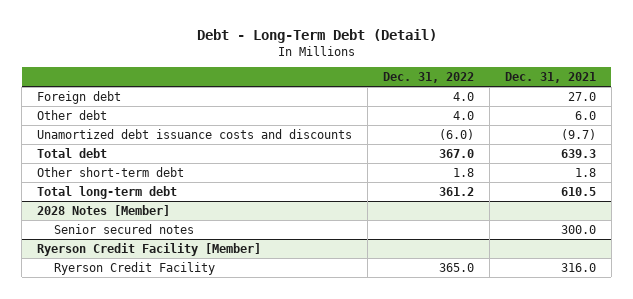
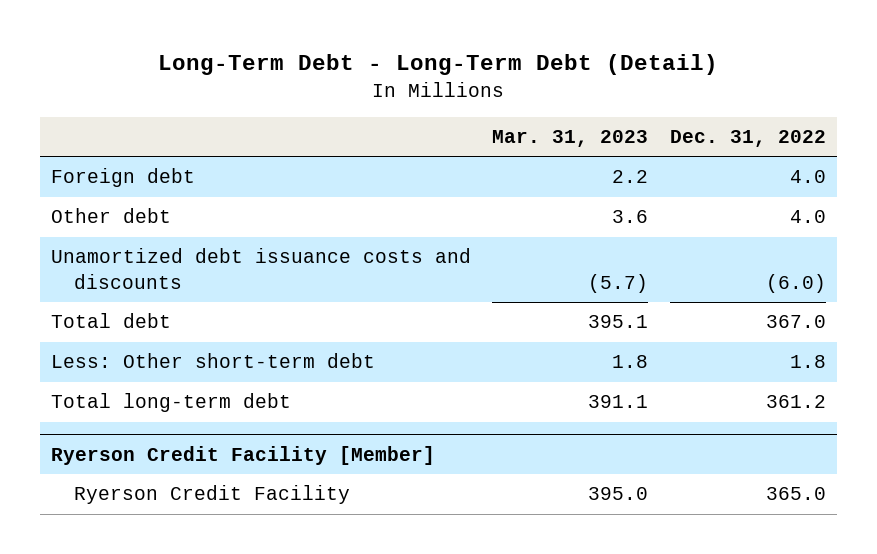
- Debt - Long-Term Debt (Detail)
+ Long-Term Debt - Long-Term Debt (Detail)
- | Dec. 31, 2022 | Dec. 31, 2021
+ | Mar. 31, 2023 | Dec. 31, 2022
- Other short-term debt | 1.8 | 1.8
+ Less: Other short-term debt | 1.8 | 1.8
- 2028 Notes [Member]
- Senior secured notes | | 300.0

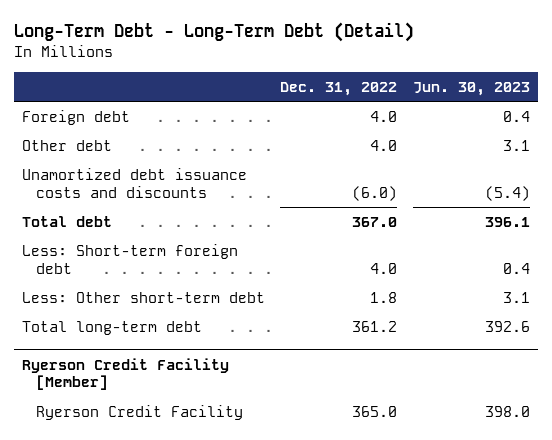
- | Mar. 31, 2023 | Dec. 31, 2022
+ | Dec. 31, 2022 | Jun. 30, 2023
+ Less: Short-term foreign debt | 4.0 | 0.4

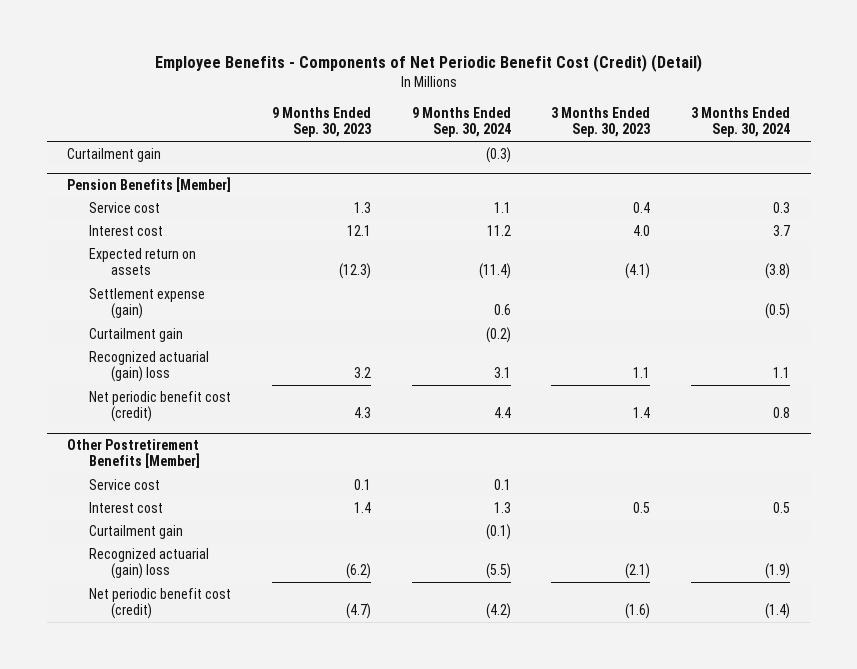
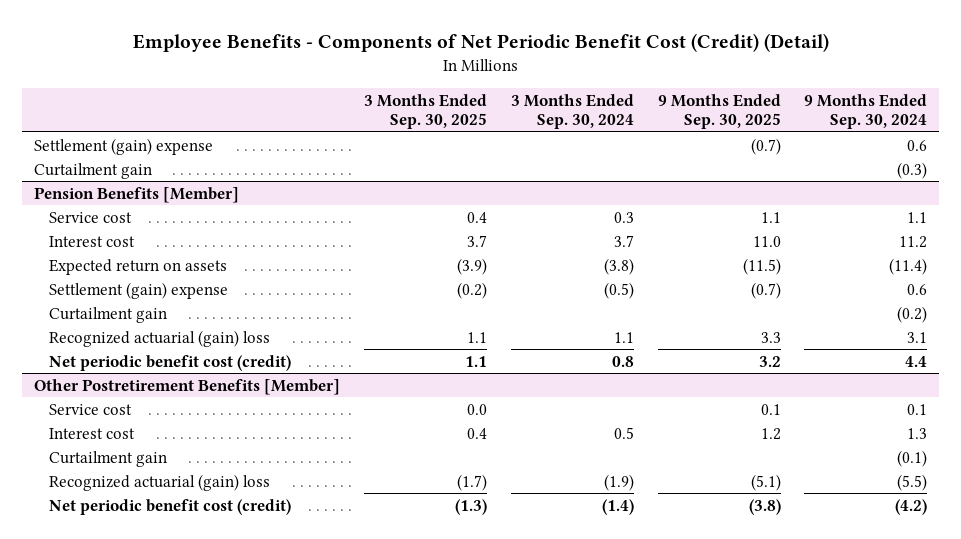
- | 9 Months Ended Sep. 30, 2023 | 9 Months Ended Sep. 30, 2024 | 3 Months Ended Sep. 30, 2023 | 3 Months Ended Sep. 30, 2024
+ | 3 Months Ended Sep. 30, 2025 | 3 Months Ended Sep. 30, 2024 | 9 Months Ended Sep. 30, 2025 | 9 Months Ended Sep. 30, 2024
+ Settlement (gain) expense | | | (0.7) | 0.6
@ Pension Benefits [Member]
- Settlement expense (gain) | | 0.6 | | (0.5)
+ Settlement (gain) expense | (0.2) | (0.5) | (0.7) | 0.6

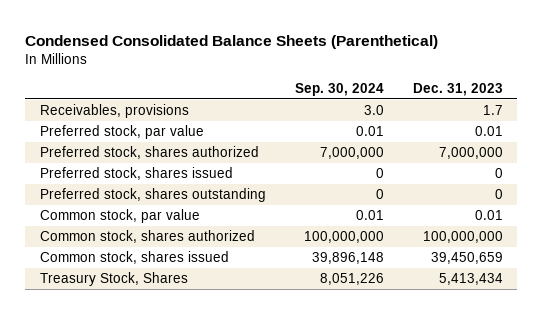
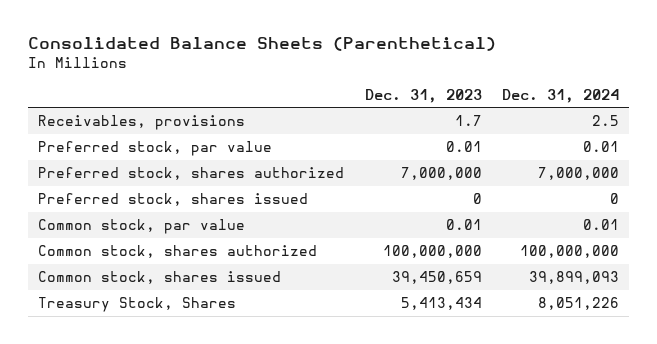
- Condensed Consolidated Balance Sheets (Parenthetical)
+ Consolidated Balance Sheets (Parenthetical)
- | Sep. 30, 2024 | Dec. 31, 2023
+ | Dec. 31, 2023 | Dec. 31, 2024
- Preferred stock, shares outstanding | 0 | 0

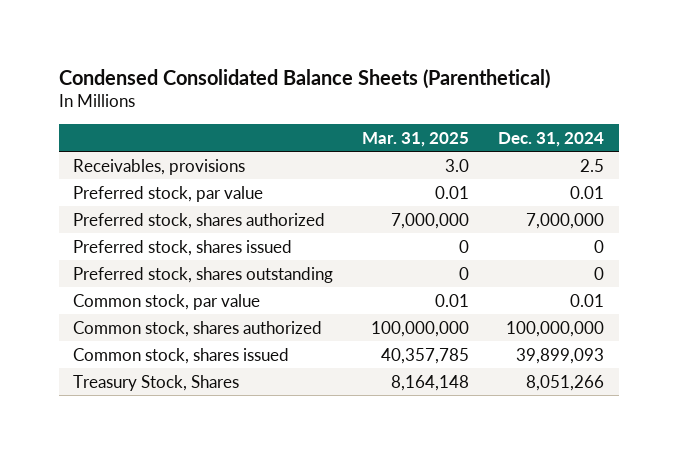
- Consolidated Balance Sheets (Parenthetical)
+ Condensed Consolidated Balance Sheets (Parenthetical)
- | Dec. 31, 2023 | Dec. 31, 2024
+ | Mar. 31, 2025 | Dec. 31, 2024
+ Preferred stock, shares outstanding | 0 | 0
- Treasury Stock, Shares | 5,413,434 | 8,051,226
+ Treasury Stock, Shares | 8,164,148 | 8,051,266

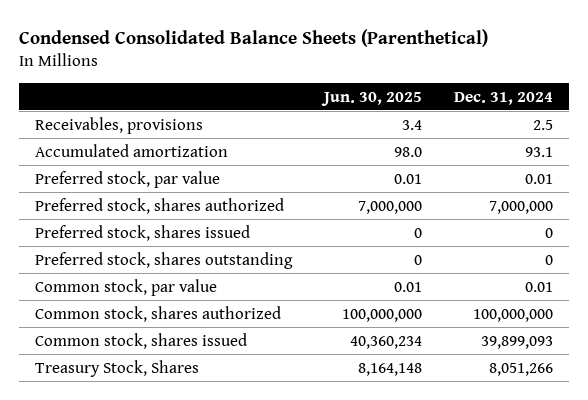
- | Mar. 31, 2025 | Dec. 31, 2024
+ | Jun. 30, 2025 | Dec. 31, 2024
+ Accumulated amortization | 98.0 | 93.1

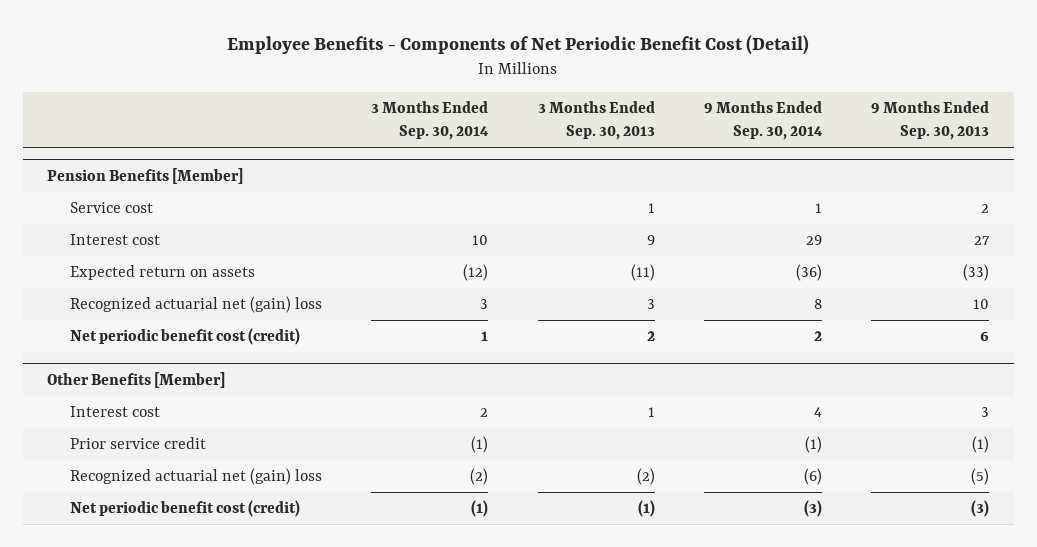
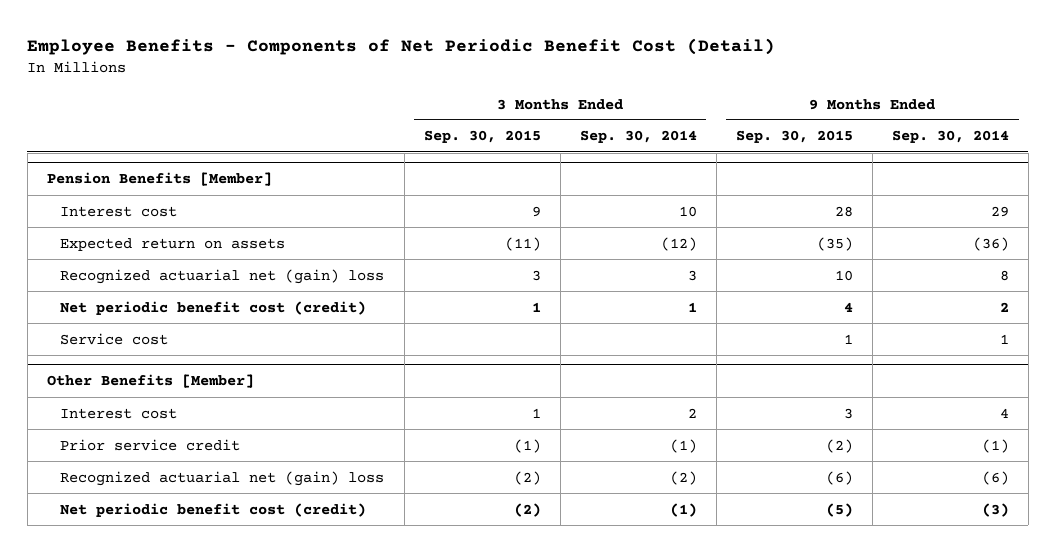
- | 3 Months Ended Sep. 30, 2014 | 3 Months Ended Sep. 30, 2013 | 9 Months Ended Sep. 30, 2014 | 9 Months Ended Sep. 30, 2013
+ | 3 Months Ended Sep. 30, 2015 | 3 Months Ended Sep. 30, 2014 | 9 Months Ended Sep. 30, 2015 | 9 Months Ended Sep. 30, 2014
@ Pension Benefits [Member]
moved down: Service cost | | | 1 | 1

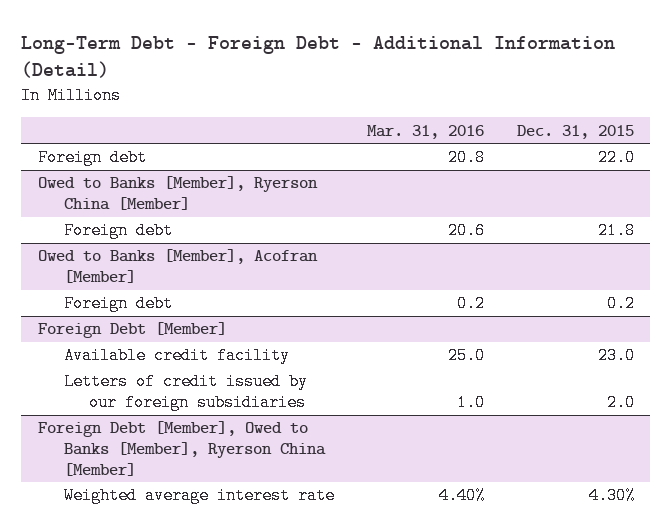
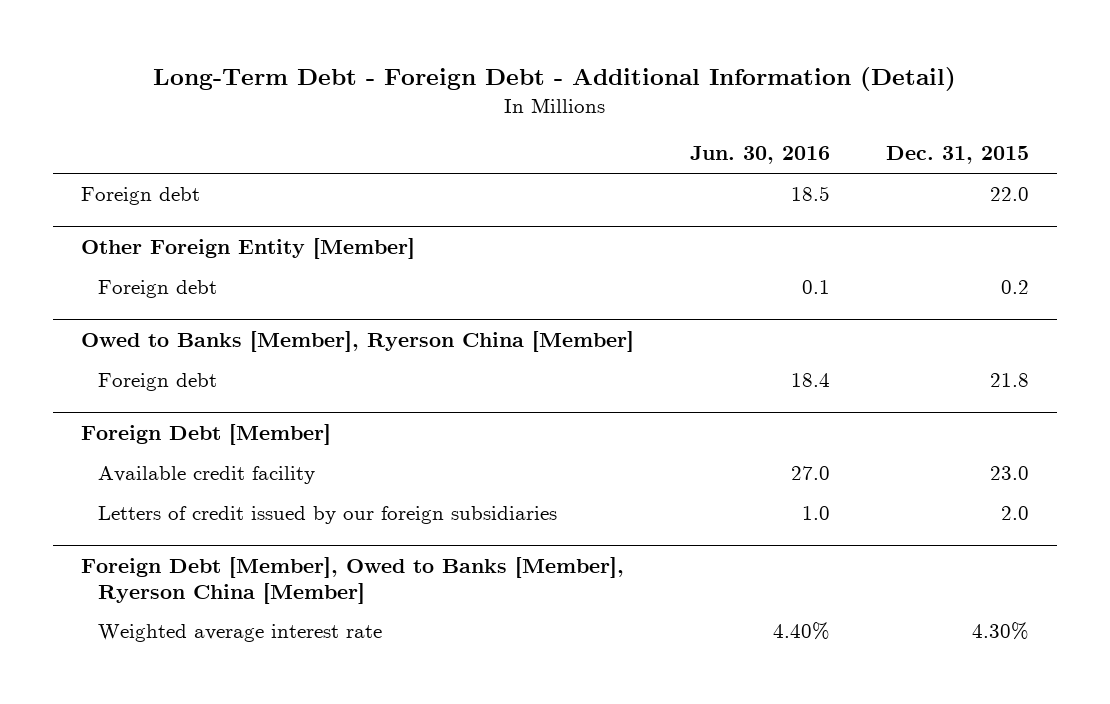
- | Mar. 31, 2016 | Dec. 31, 2015
+ | Jun. 30, 2016 | Dec. 31, 2015
+ Other Foreign Entity [Member]
+ Foreign debt | 0.1 | 0.2
- Owed to Banks [Member], Acofran [Member]
- Foreign debt | 0.2 | 0.2

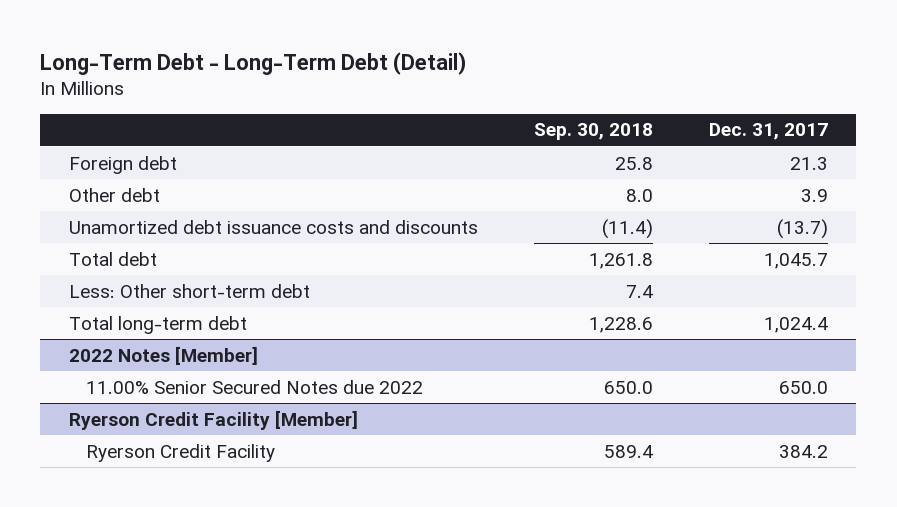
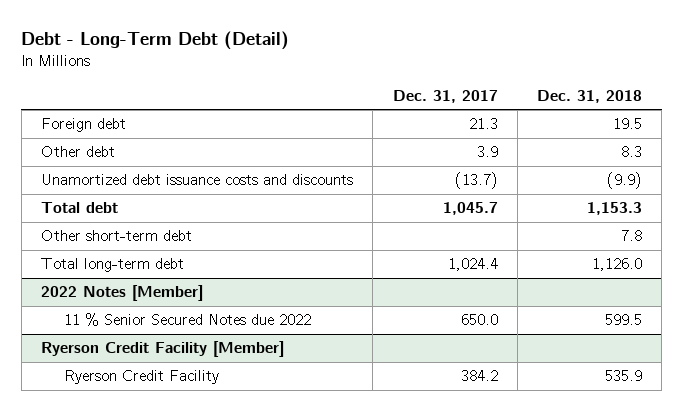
- Long-Term Debt - Long-Term Debt (Detail)
+ Debt - Long-Term Debt (Detail)
- | Sep. 30, 2018 | Dec. 31, 2017
+ | Dec. 31, 2017 | Dec. 31, 2018
- Less: Other short-term debt | 7.4 |
+ Other short-term debt | | 7.8
@ 2022 Notes [Member]
- 11.00% Senior Secured Notes due 2022 | 650.0 | 650.0
+ 11 % Senior Secured Notes due 2022 | 650.0 | 599.5

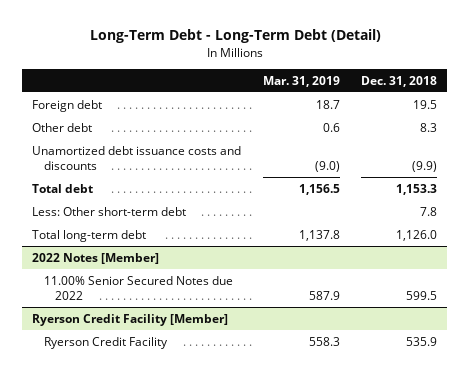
- Debt - Long-Term Debt (Detail)
+ Long-Term Debt - Long-Term Debt (Detail)
- | Dec. 31, 2017 | Dec. 31, 2018
+ | Mar. 31, 2019 | Dec. 31, 2018
- Other short-term debt | | 7.8
+ Less: Other short-term debt | | 7.8
@ 2022 Notes [Member]
- 11 % Senior Secured Notes due 2022 | 650.0 | 599.5
+ 11.00% Senior Secured Notes due 2022 | 587.9 | 599.5

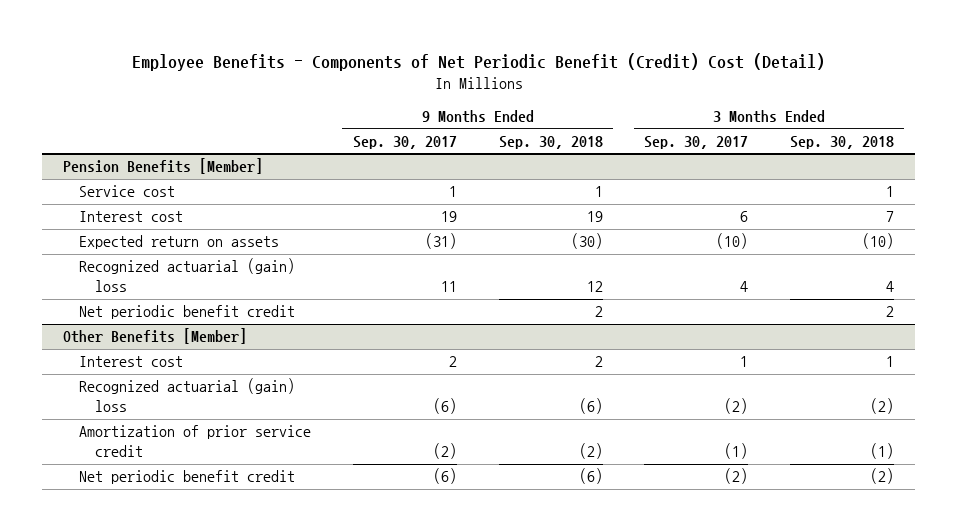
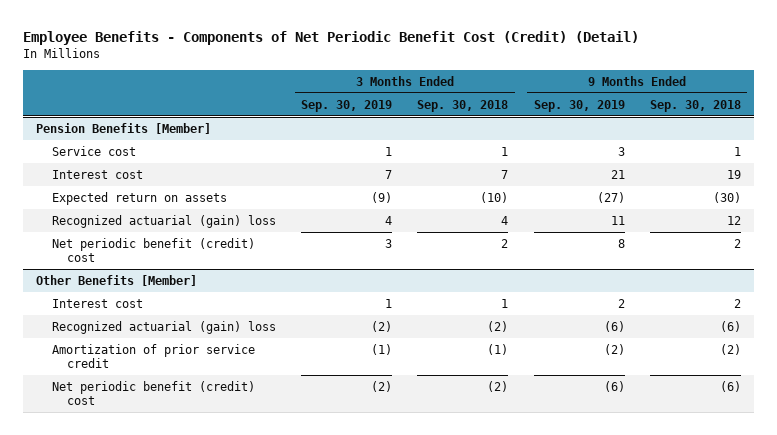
- Employee Benefits - Components of Net Periodic Benefit (Credit) Cost (Detail)
+ Employee Benefits - Components of Net Periodic Benefit Cost (Credit) (Detail)
- | 9 Months Ended Sep. 30, 2017 | 9 Months Ended Sep. 30, 2018 | 3 Months Ended Sep. 30, 2017 | 3 Months Ended Sep. 30, 2018
+ | 3 Months Ended Sep. 30, 2019 | 3 Months Ended Sep. 30, 2018 | 9 Months Ended Sep. 30, 2019 | 9 Months Ended Sep. 30, 2018
@ Pension Benefits [Member]
- Net periodic benefit credit | | 2 | | 2
+ Net periodic benefit (credit) cost | 3 | 2 | 8 | 2
@ Other Benefits [Member]
- Net periodic benefit credit | (6) | (6) | (2) | (2)
+ Net periodic benefit (credit) cost | (2) | (2) | (6) | (6)

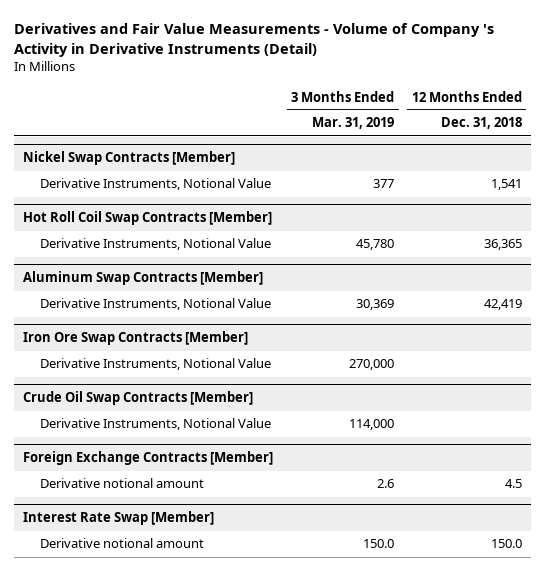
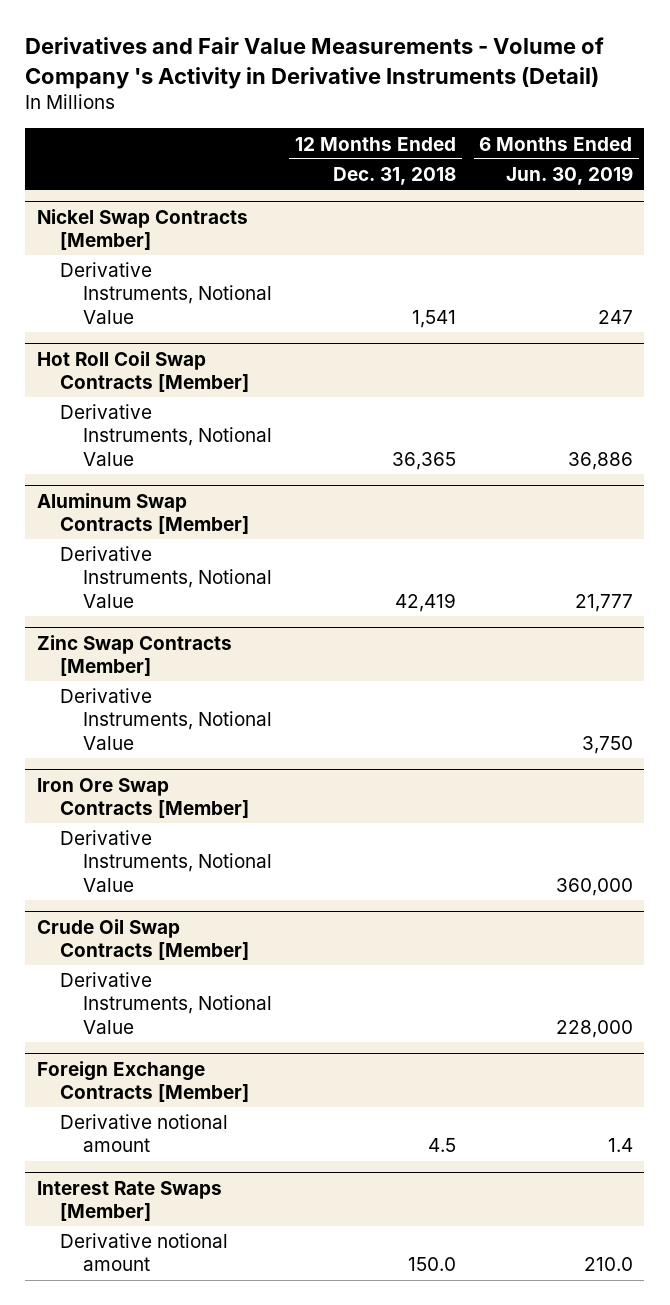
- | 3 Months Ended Mar. 31, 2019 | 12 Months Ended Dec. 31, 2018
+ | 12 Months Ended Dec. 31, 2018 | 6 Months Ended Jun. 30, 2019
+ Zinc Swap Contracts [Member]
+ Derivative Instruments, Notional Value | | 3,750
- Interest Rate Swap [Member]
+ Interest Rate Swaps [Member]

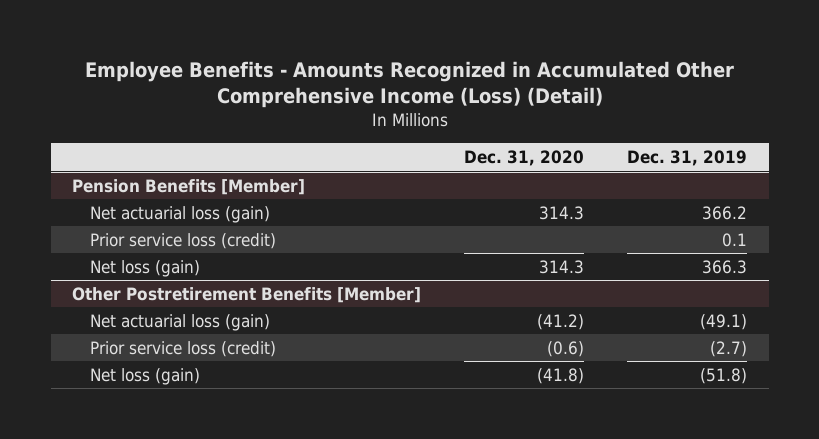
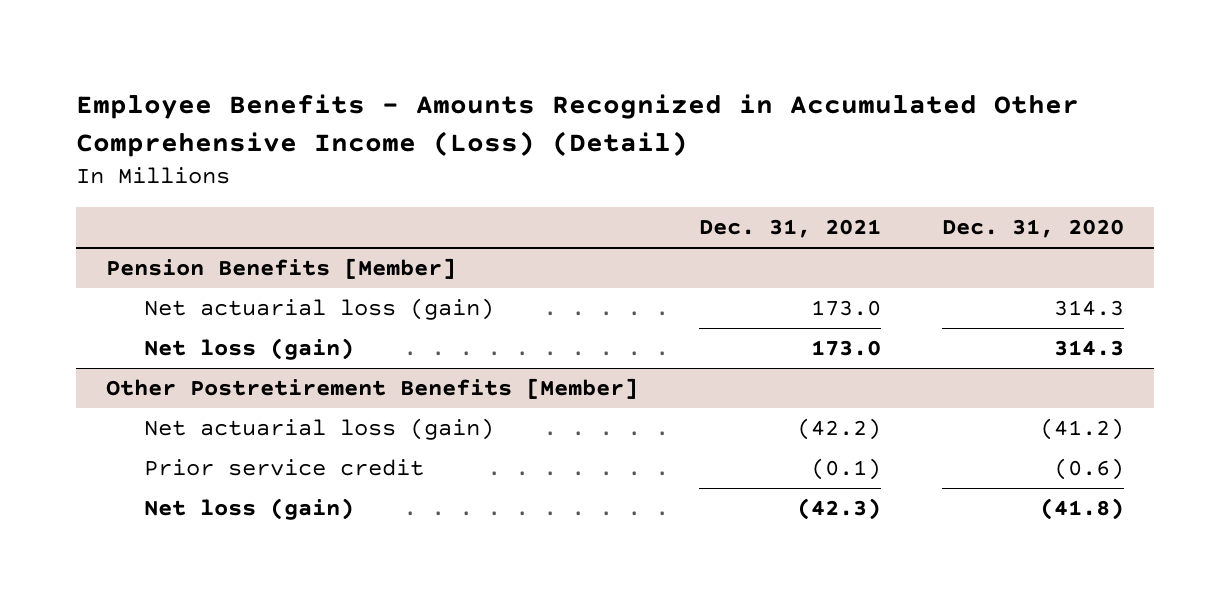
- | Dec. 31, 2020 | Dec. 31, 2019
+ | Dec. 31, 2021 | Dec. 31, 2020
@ Pension Benefits [Member]
- Prior service loss (credit) | | 0.1
@ Other Postretirement Benefits [Member]
- Prior service loss (credit) | (0.6) | (2.7)
+ Prior service credit | (0.1) | (0.6)

